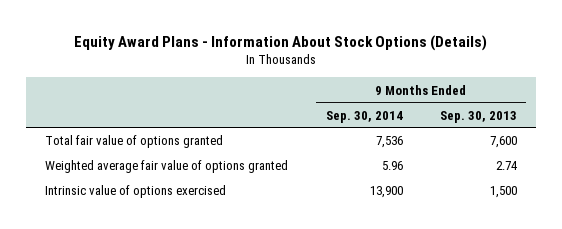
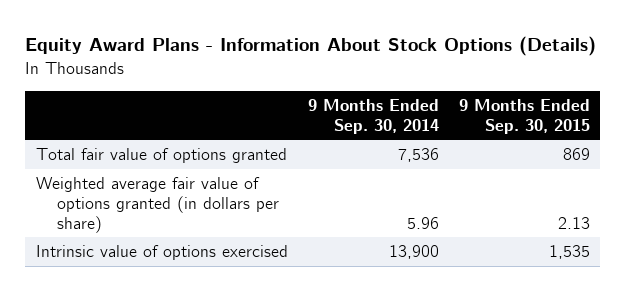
- | 9 Months Ended Sep. 30, 2014 | 9 Months Ended Sep. 30, 2013
+ | 9 Months Ended Sep. 30, 2014 | 9 Months Ended Sep. 30, 2015
- Weighted average fair value of options granted | 5.96 | 2.74
+ Weighted average fair value of options granted (in dollars per share) | 5.96 | 2.13

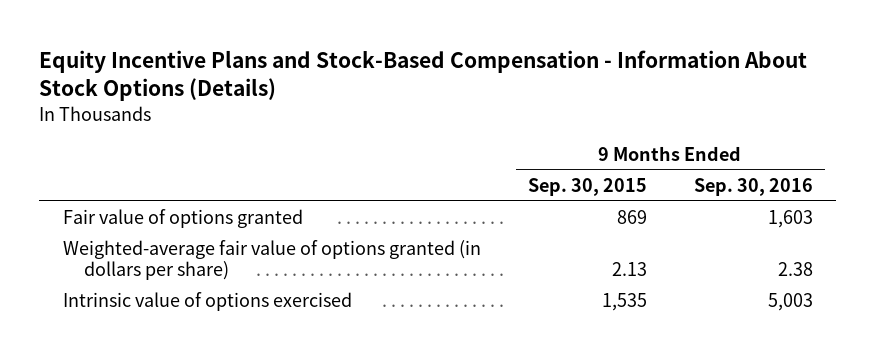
- Equity Award Plans - Information About Stock Options (Details)
+ Equity Incentive Plans and Stock-Based Compensation - Information About Stock Options (Details)
- | 9 Months Ended Sep. 30, 2014 | 9 Months Ended Sep. 30, 2015
+ | 9 Months Ended Sep. 30, 2015 | 9 Months Ended Sep. 30, 2016
- Total fair value of options granted | 7,536 | 869
- Weighted average fair value of options granted (in dollars per share) | 5.96 | 2.13
+ Fair value of options granted | 869 | 1,603
+ Weighted-average fair value of options granted (in dollars per share) | 2.13 | 2.38

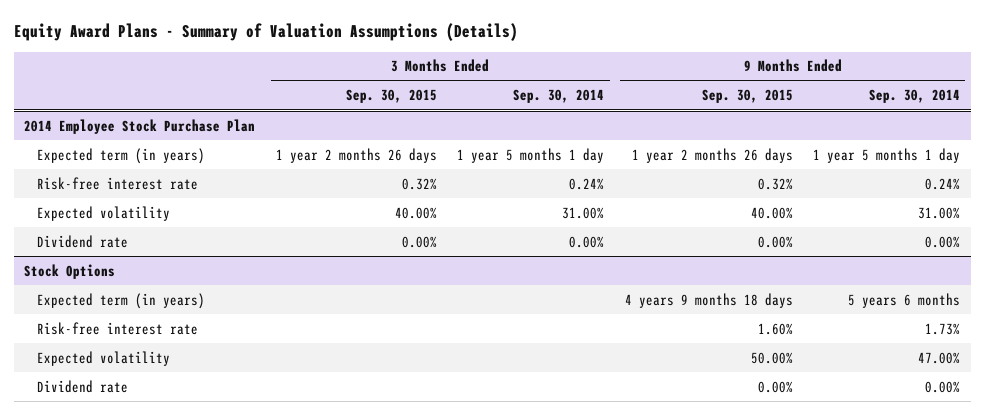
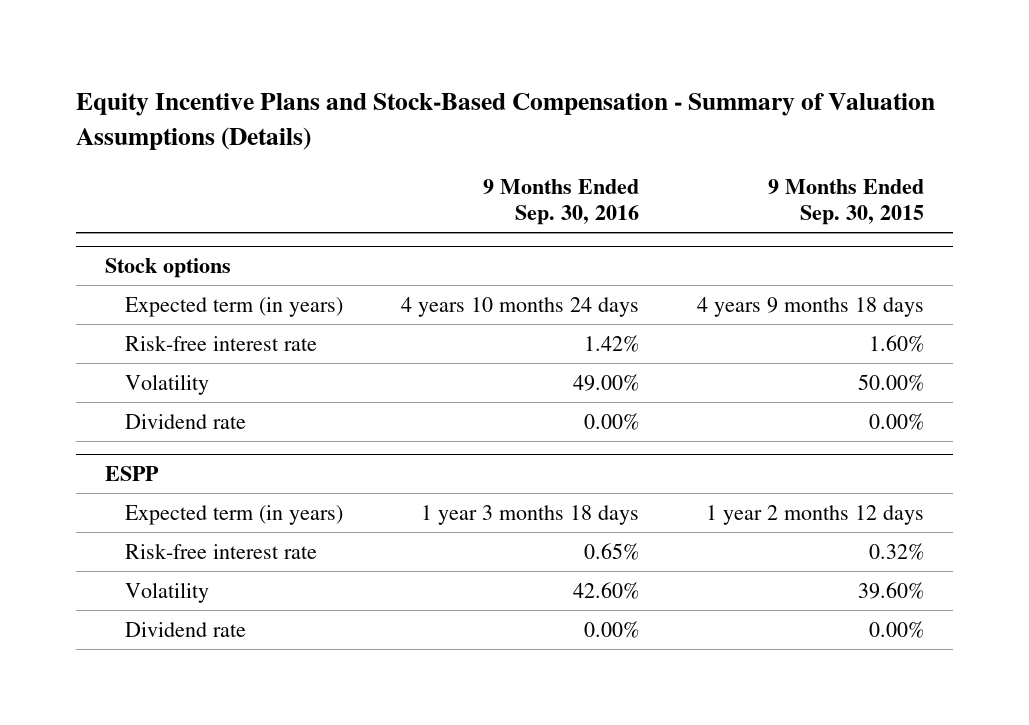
- Equity Award Plans - Summary of Valuation Assumptions (Details)
+ Equity Incentive Plans and Stock-Based Compensation - Summary of Valuation Assumptions (Details)
- | 3 Months Ended Sep. 30, 2015 | 3 Months Ended Sep. 30, 2014 | 9 Months Ended Sep. 30, 2015 | 9 Months Ended Sep. 30, 2014
+ | 9 Months Ended Sep. 30, 2016 | 9 Months Ended Sep. 30, 2015
- 2014 Employee Stock Purchase Plan
- Expected term (in years) | 1 year 2 months 26 days | 1 year 5 months 1 day | 1 year 2 months 26 days | 1 year 5 months 1 day
- Risk-free interest rate | 0.32% | 0.24% | 0.32% | 0.24%
- Expected volatility | 40.00% | 31.00% | 40.00% | 31.00%
- Dividend rate | 0.00% | 0.00% | 0.00% | 0.00%
- Stock Options
+ Stock options
- Expected volatility | | | 50.00% | 47.00%
+ Volatility | 49.00% | 50.00%
+ ESPP
+ Expected term (in years) | 1 year 3 months 18 days | 1 year 2 months 12 days
+ Risk-free interest rate | 0.65% | 0.32%
+ Volatility | 42.60% | 39.60%
+ Dividend rate | 0.00% | 0.00%

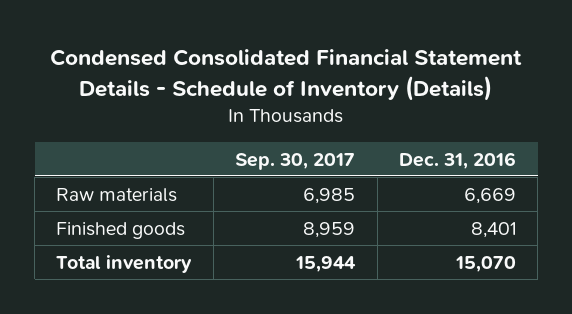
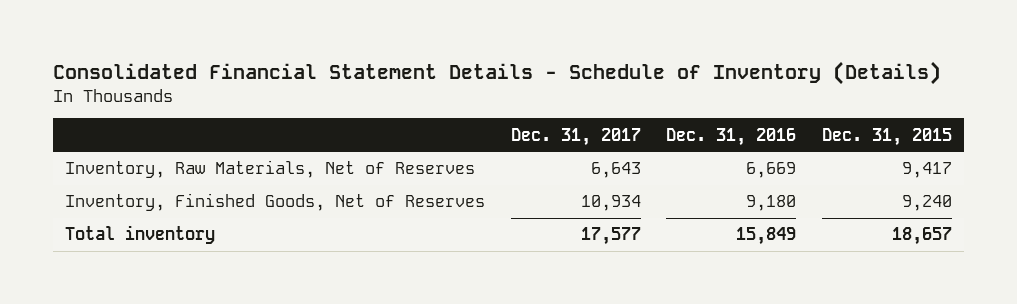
- Condensed Consolidated Financial Statement Details - Schedule of Inventory (Details)
+ Consolidated Financial Statement Details - Schedule of Inventory (Details)
- | Sep. 30, 2017 | Dec. 31, 2016
+ | Dec. 31, 2017 | Dec. 31, 2016 | Dec. 31, 2015
- Raw materials | 6,985 | 6,669
- Finished goods | 8,959 | 8,401
- Total inventory | 15,944 | 15,070
+ Inventory, Raw Materials, Net of Reserves | 6,643 | 6,669 | 9,417
+ Inventory, Finished Goods, Net of Reserves | 10,934 | 9,180 | 9,240
+ Total inventory | 17,577 | 15,849 | 18,657

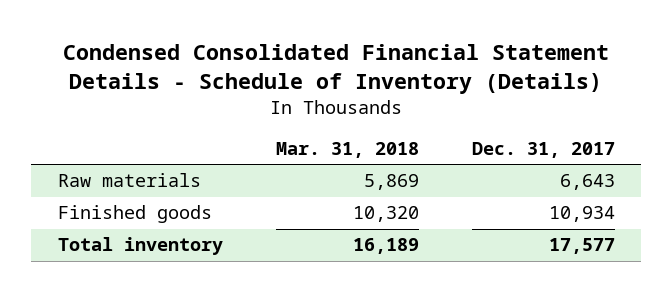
- Consolidated Financial Statement Details - Schedule of Inventory (Details)
+ Condensed Consolidated Financial Statement Details - Schedule of Inventory (Details)
- | Dec. 31, 2017 | Dec. 31, 2016 | Dec. 31, 2015
+ | Mar. 31, 2018 | Dec. 31, 2017
- Inventory, Raw Materials, Net of Reserves | 6,643 | 6,669 | 9,417
- Inventory, Finished Goods, Net of Reserves | 10,934 | 9,180 | 9,240
+ Raw materials | 5,869 | 6,643
+ Finished goods | 10,320 | 10,934

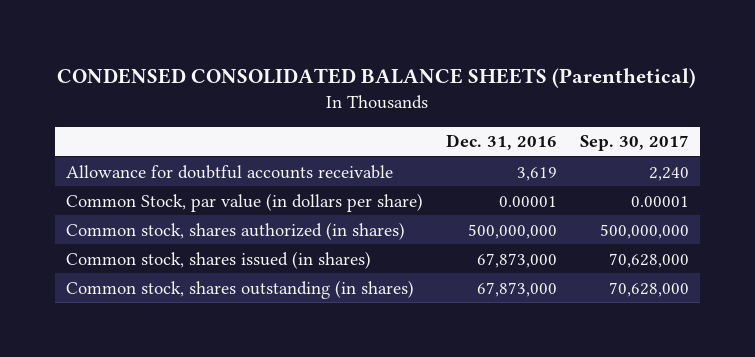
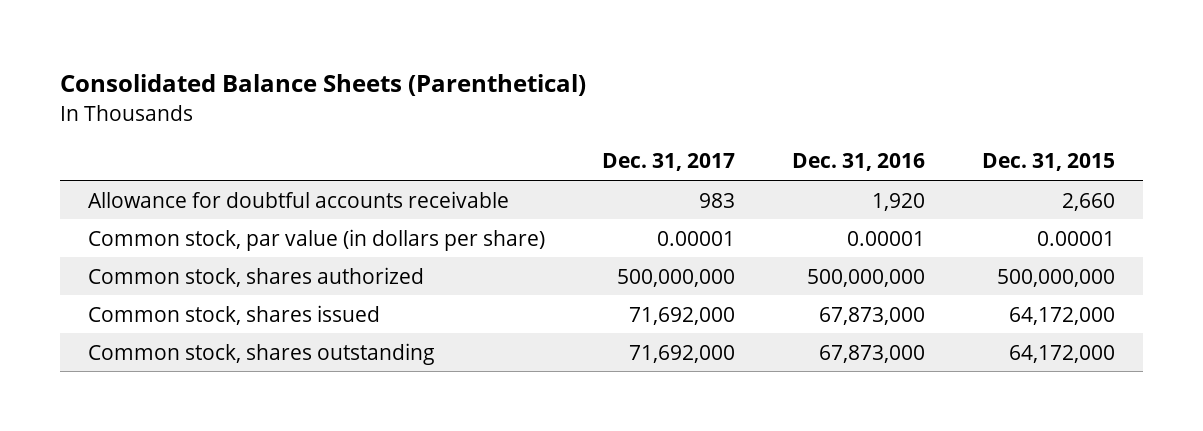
- CONDENSED CONSOLIDATED BALANCE SHEETS (Parenthetical)
+ Consolidated Balance Sheets (Parenthetical)
- | Dec. 31, 2016 | Sep. 30, 2017
+ | Dec. 31, 2017 | Dec. 31, 2016 | Dec. 31, 2015
- Allowance for doubtful accounts receivable | 3,619 | 2,240
- Common Stock, par value (in dollars per share) | 0.00001 | 0.00001
- Common stock, shares authorized (in shares) | 500,000,000 | 500,000,000
- Common stock, shares issued (in shares) | 67,873,000 | 70,628,000
- Common stock, shares outstanding (in shares) | 67,873,000 | 70,628,000
+ Allowance for doubtful accounts receivable | 983 | 1,920 | 2,660
+ Common stock, par value (in dollars per share) | 0.00001 | 0.00001 | 0.00001
+ Common stock, shares authorized | 500,000,000 | 500,000,000 | 500,000,000
+ Common stock, shares issued | 71,692,000 | 67,873,000 | 64,172,000
+ Common stock, shares outstanding | 71,692,000 | 67,873,000 | 64,172,000

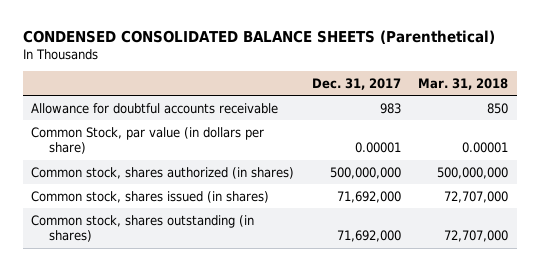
- Consolidated Balance Sheets (Parenthetical)
+ CONDENSED CONSOLIDATED BALANCE SHEETS (Parenthetical)
- | Dec. 31, 2017 | Dec. 31, 2016 | Dec. 31, 2015
+ | Dec. 31, 2017 | Mar. 31, 2018
- Common stock, par value (in dollars per share) | 0.00001 | 0.00001 | 0.00001
- Common stock, shares authorized | 500,000,000 | 500,000,000 | 500,000,000
- Common stock, shares issued | 71,692,000 | 67,873,000 | 64,172,000
- Common stock, shares outstanding | 71,692,000 | 67,873,000 | 64,172,000
+ Common Stock, par value (in dollars per share) | 0.00001 | 0.00001
+ Common stock, shares authorized (in shares) | 500,000,000 | 500,000,000
+ Common stock, shares issued (in shares) | 71,692,000 | 72,707,000
+ Common stock, shares outstanding (in shares) | 71,692,000 | 72,707,000

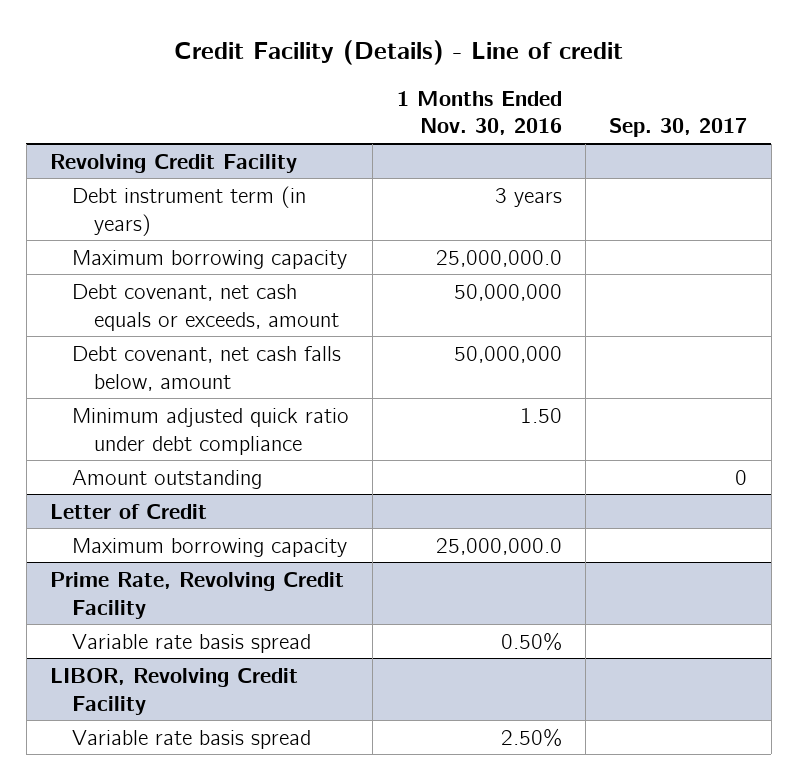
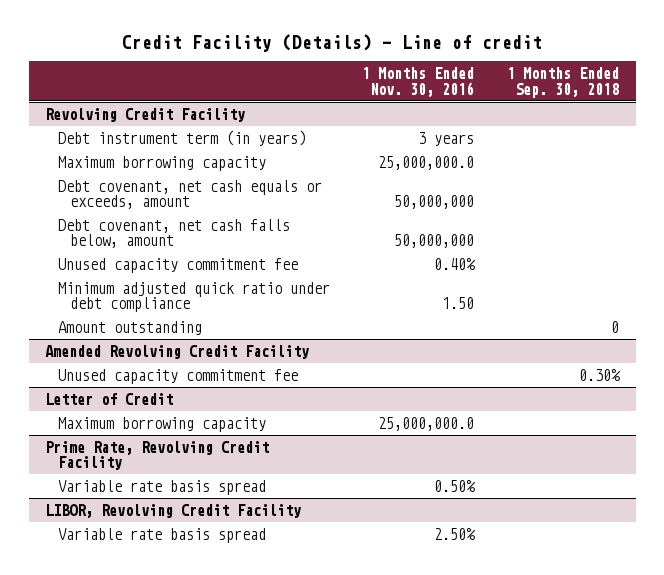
- | 1 Months Ended Nov. 30, 2016 | Sep. 30, 2017
+ | 1 Months Ended Nov. 30, 2016 | 1 Months Ended Sep. 30, 2018
@ Revolving Credit Facility
+ Unused capacity commitment fee | 0.40% |
+ Amended Revolving Credit Facility
+ Unused capacity commitment fee | | 0.30%

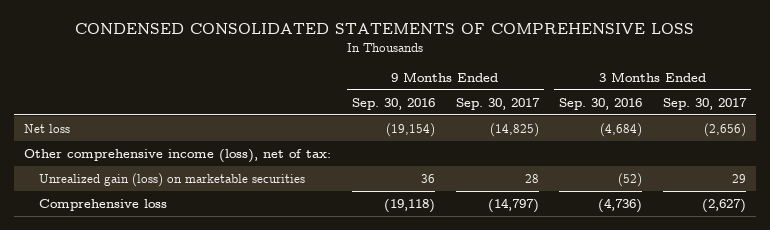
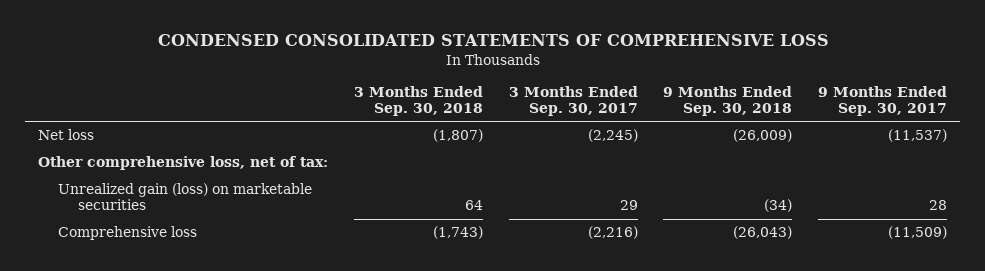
- | 9 Months Ended Sep. 30, 2016 | 9 Months Ended Sep. 30, 2017 | 3 Months Ended Sep. 30, 2016 | 3 Months Ended Sep. 30, 2017
+ | 3 Months Ended Sep. 30, 2018 | 3 Months Ended Sep. 30, 2017 | 9 Months Ended Sep. 30, 2018 | 9 Months Ended Sep. 30, 2017
- Net loss | (19,154) | (14,825) | (4,684) | (2,656)
- Other comprehensive income (loss), net of tax:
+ Net loss | (1,807) | (2,245) | (26,009) | (11,537)
+ Other comprehensive loss, net of tax:
- Comprehensive loss | (19,118) | (14,797) | (4,736) | (2,627)
+ Comprehensive loss | (1,743) | (2,216) | (26,043) | (11,509)

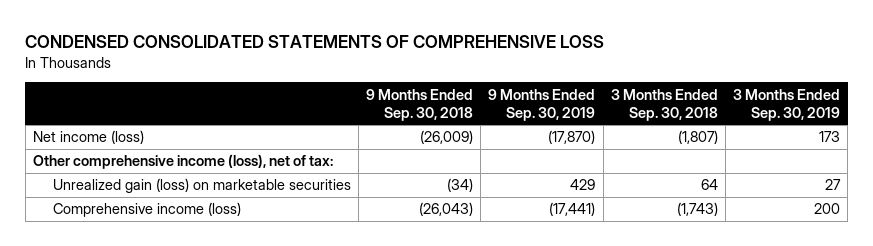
- | 3 Months Ended Sep. 30, 2018 | 3 Months Ended Sep. 30, 2017 | 9 Months Ended Sep. 30, 2018 | 9 Months Ended Sep. 30, 2017
+ | 9 Months Ended Sep. 30, 2018 | 9 Months Ended Sep. 30, 2019 | 3 Months Ended Sep. 30, 2018 | 3 Months Ended Sep. 30, 2019
- Net loss | (1,807) | (2,245) | (26,009) | (11,537)
- Other comprehensive loss, net of tax:
+ Net income (loss) | (26,009) | (17,870) | (1,807) | 173
+ Other comprehensive income (loss), net of tax:
- Comprehensive loss | (1,743) | (2,216) | (26,043) | (11,509)
+ Comprehensive income (loss) | (26,043) | (17,441) | (1,743) | 200

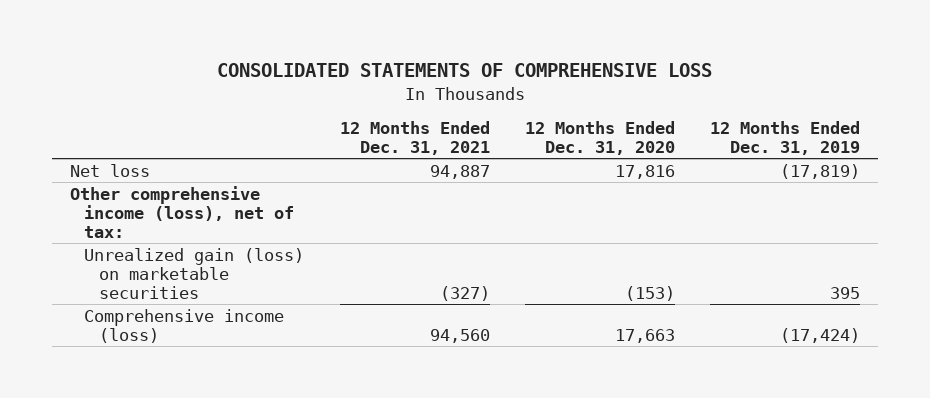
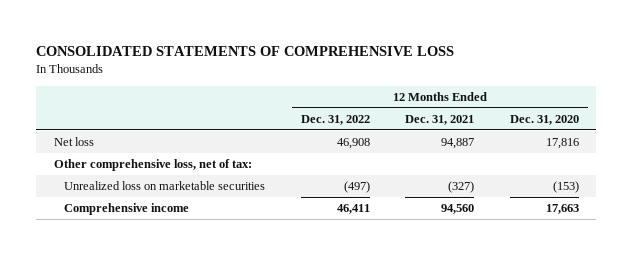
- | 12 Months Ended Dec. 31, 2021 | 12 Months Ended Dec. 31, 2020 | 12 Months Ended Dec. 31, 2019
+ | 12 Months Ended Dec. 31, 2022 | 12 Months Ended Dec. 31, 2021 | 12 Months Ended Dec. 31, 2020
- Other comprehensive income (loss), net of tax:
- Unrealized gain (loss) on marketable securities | (327) | (153) | 395
- Comprehensive income (loss) | 94,560 | 17,663 | (17,424)
+ Other comprehensive loss, net of tax:
+ Unrealized loss on marketable securities | (497) | (327) | (153)
+ Comprehensive income | 46,411 | 94,560 | 17,663

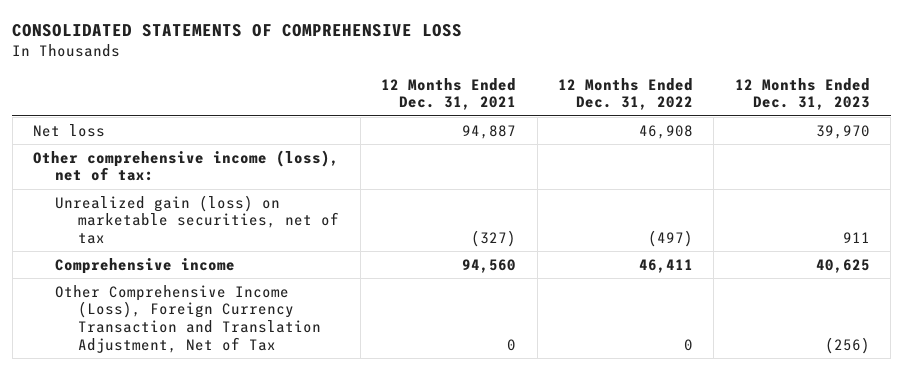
- | 12 Months Ended Dec. 31, 2022 | 12 Months Ended Dec. 31, 2021 | 12 Months Ended Dec. 31, 2020
+ | 12 Months Ended Dec. 31, 2021 | 12 Months Ended Dec. 31, 2022 | 12 Months Ended Dec. 31, 2023
- Other comprehensive loss, net of tax:
- Unrealized loss on marketable securities | (497) | (327) | (153)
+ Other comprehensive income (loss), net of tax:
+ Unrealized gain (loss) on marketable securities, net of tax | (327) | (497) | 911
+ Other Comprehensive Income (Loss), Foreign Currency Transaction and Translation Adjustment, Net of Tax | 0 | 0 | (256)

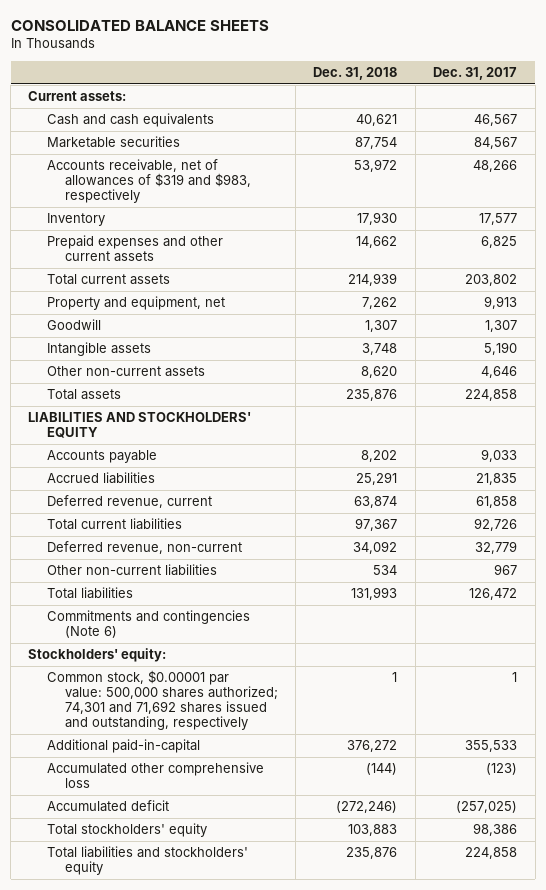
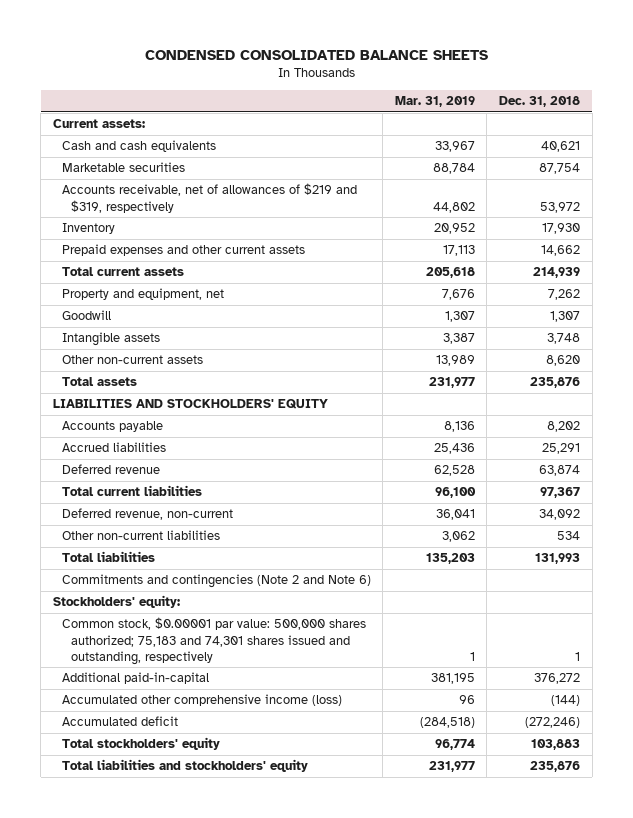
- CONSOLIDATED BALANCE SHEETS
+ CONDENSED CONSOLIDATED BALANCE SHEETS
- | Dec. 31, 2018 | Dec. 31, 2017
+ | Mar. 31, 2019 | Dec. 31, 2018
- Accounts receivable, net of allowances of $319 and $983, respectively | 53,972 | 48,266
+ Accounts receivable, net of allowances of $219 and $319, respectively | 44,802 | 53,972
- Deferred revenue, current | 63,874 | 61,858
+ Deferred revenue | 62,528 | 63,874
- Commitments and contingencies (Note 6)
+ Commitments and contingencies (Note 2 and Note 6)
- Common stock, $0.00001 par value: 500,000 shares authorized; 74,301 and 71,692 shares issued and outstanding, respectively | 1 | 1
+ Common stock, $0.00001 par value: 500,000 shares authorized; 75,183 and 74,301 shares issued and outstanding, respectively | 1 | 1
- Accumulated other comprehensive loss | (144) | (123)
+ Accumulated other comprehensive income (loss) | 96 | (144)

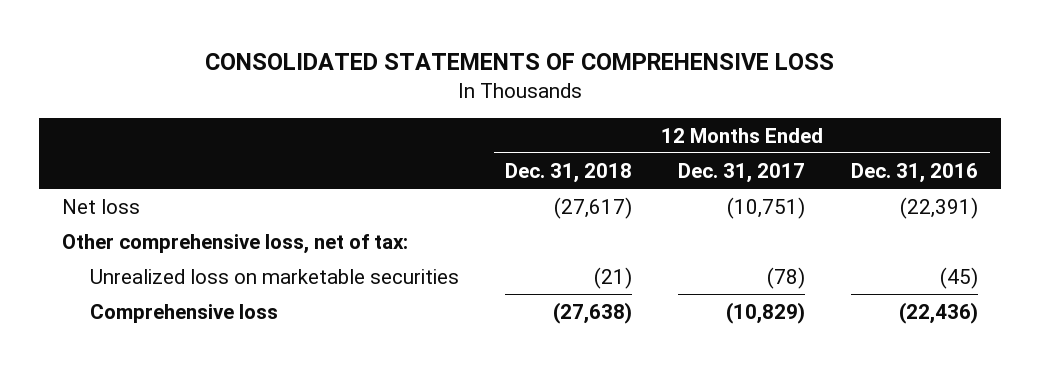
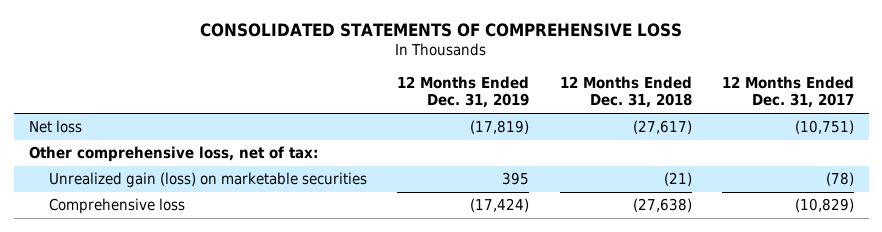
- | 12 Months Ended Dec. 31, 2018 | 12 Months Ended Dec. 31, 2017 | 12 Months Ended Dec. 31, 2016
+ | 12 Months Ended Dec. 31, 2019 | 12 Months Ended Dec. 31, 2018 | 12 Months Ended Dec. 31, 2017
- Unrealized loss on marketable securities | (21) | (78) | (45)
+ Unrealized gain (loss) on marketable securities | 395 | (21) | (78)

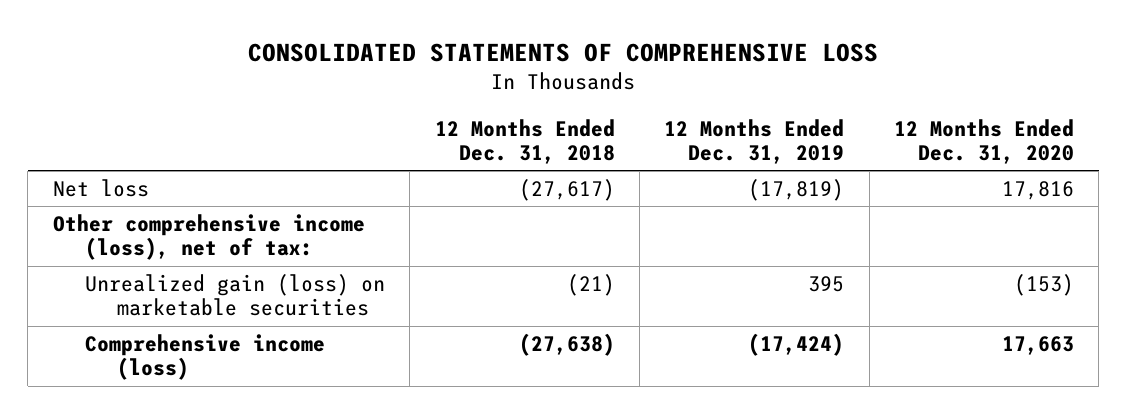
- | 12 Months Ended Dec. 31, 2019 | 12 Months Ended Dec. 31, 2018 | 12 Months Ended Dec. 31, 2017
+ | 12 Months Ended Dec. 31, 2018 | 12 Months Ended Dec. 31, 2019 | 12 Months Ended Dec. 31, 2020
- Other comprehensive loss, net of tax:
+ Other comprehensive income (loss), net of tax:
- Comprehensive loss | (17,424) | (27,638) | (10,829)
+ Comprehensive income (loss) | (27,638) | (17,424) | 17,663

